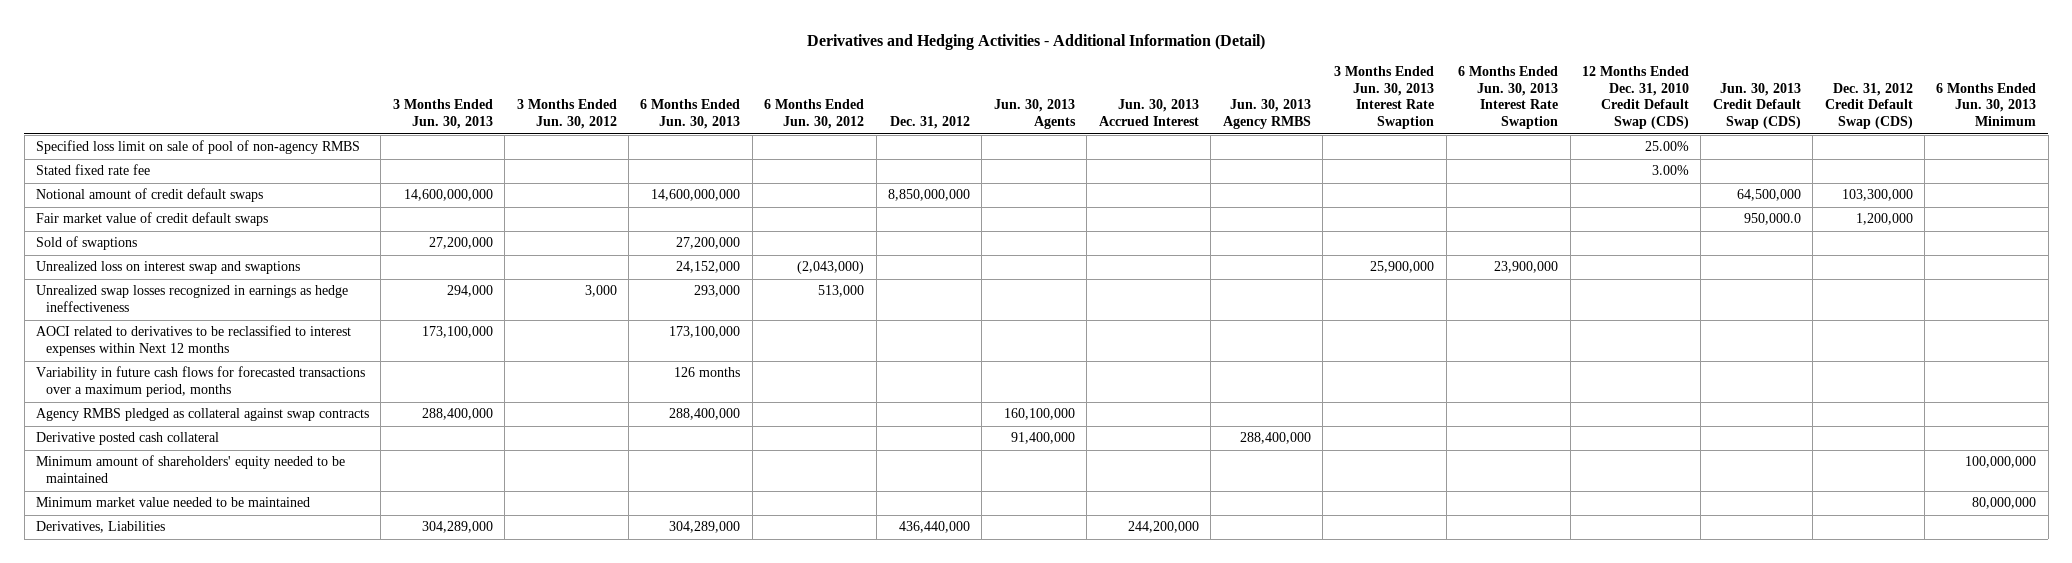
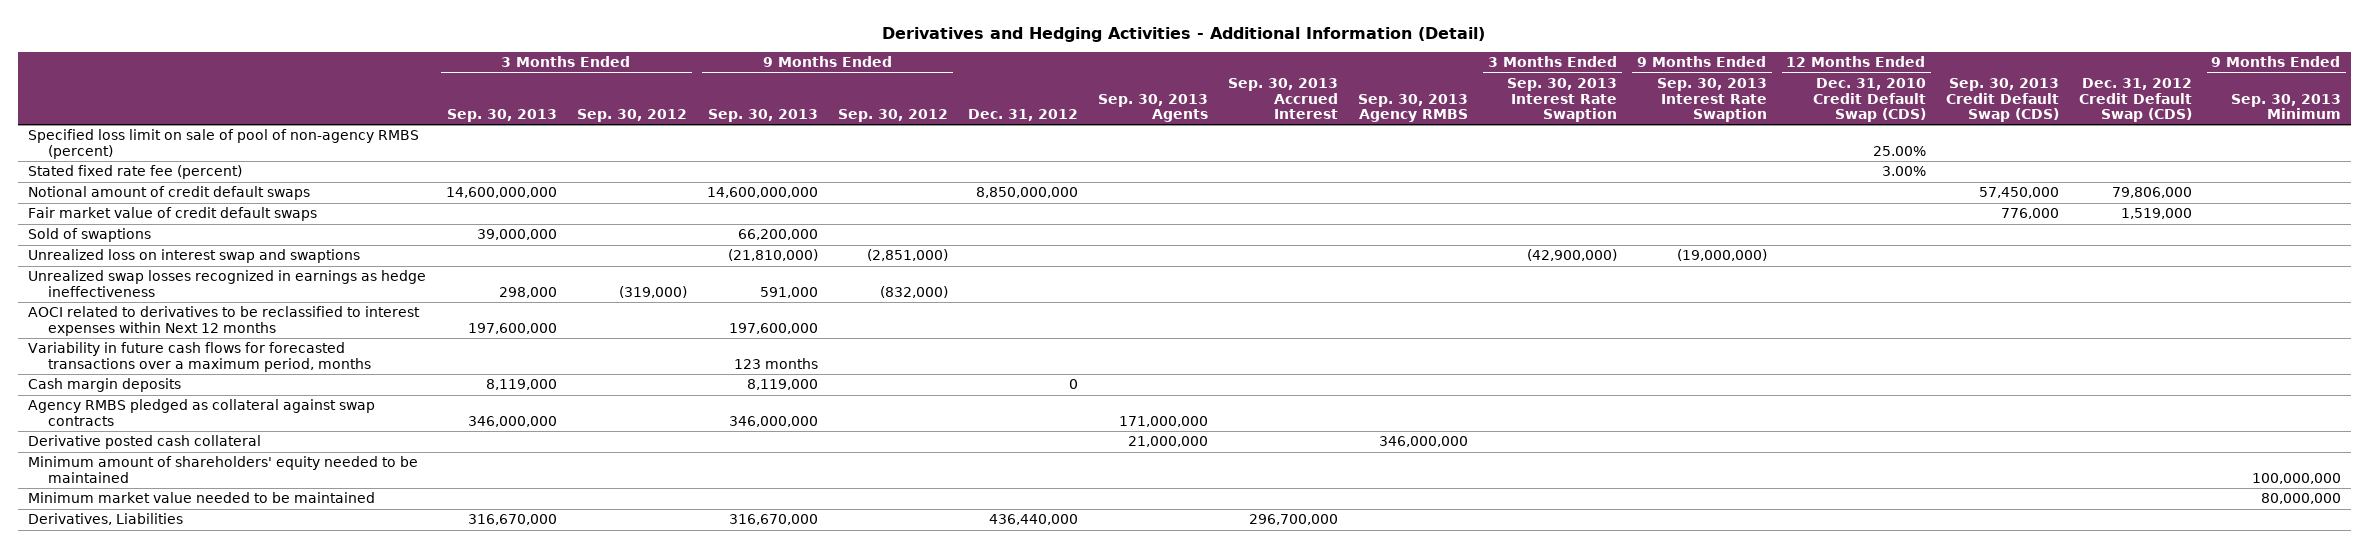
- | 3 Months Ended Jun. 30, 2013 | 3 Months Ended Jun. 30, 2012 | 6 Months Ended Jun. 30, 2013 | 6 Months Ended Jun. 30, 2012 | Dec. 31, 2012 | Jun. 30, 2013 Agents | Jun. 30, 2013 Accrued Interest | Jun. 30, 2013 Agency RMBS | 3 Months Ended Jun. 30, 2013 Interest Rate Swaption | 6 Months Ended Jun. 30, 2013 Interest Rate Swaption | 12 Months Ended Dec. 31, 2010 Credit Default Swap (CDS) | Jun. 30, 2013 Credit Default Swap (CDS) | Dec. 31, 2012 Credit Default Swap (CDS) | 6 Months Ended Jun. 30, 2013 Minimum
+ | 3 Months Ended Sep. 30, 2013 | 3 Months Ended Sep. 30, 2012 | 9 Months Ended Sep. 30, 2013 | 9 Months Ended Sep. 30, 2012 | Dec. 31, 2012 | Sep. 30, 2013 Agents | Sep. 30, 2013 Accrued Interest | Sep. 30, 2013 Agency RMBS | 3 Months Ended Sep. 30, 2013 Interest Rate Swaption | 9 Months Ended Sep. 30, 2013 Interest Rate Swaption | 12 Months Ended Dec. 31, 2010 Credit Default Swap (CDS) | Sep. 30, 2013 Credit Default Swap (CDS) | Dec. 31, 2012 Credit Default Swap (CDS) | 9 Months Ended Sep. 30, 2013 Minimum
- Specified loss limit on sale of pool of non-agency RMBS | | | | | | | | | | | 25.00% | | |
- Stated fixed rate fee | | | | | | | | | | | 3.00% | | |
- Notional amount of credit default swaps | 14,600,000,000 | | 14,600,000,000 | | 8,850,000,000 | | | | | | | 64,500,000 | 103,300,000 |
- Fair market value of credit default swaps | | | | | | | | | | | | 950,000.0 | 1,200,000 |
+ Specified loss limit on sale of pool of non-agency RMBS (percent) | | | | | | | | | | | 25.00% | | |
+ Stated fixed rate fee (percent) | | | | | | | | | | | 3.00% | | |
+ Notional amount of credit default swaps | 14,600,000,000 | | 14,600,000,000 | | 8,850,000,000 | | | | | | | 57,450,000 | 79,806,000 |
+ Fair market value of credit default swaps | | | | | | | | | | | | 776,000 | 1,519,000 |
+ Cash margin deposits | 8,119,000 | | 8,119,000 | | 0 | | | | | | | | |

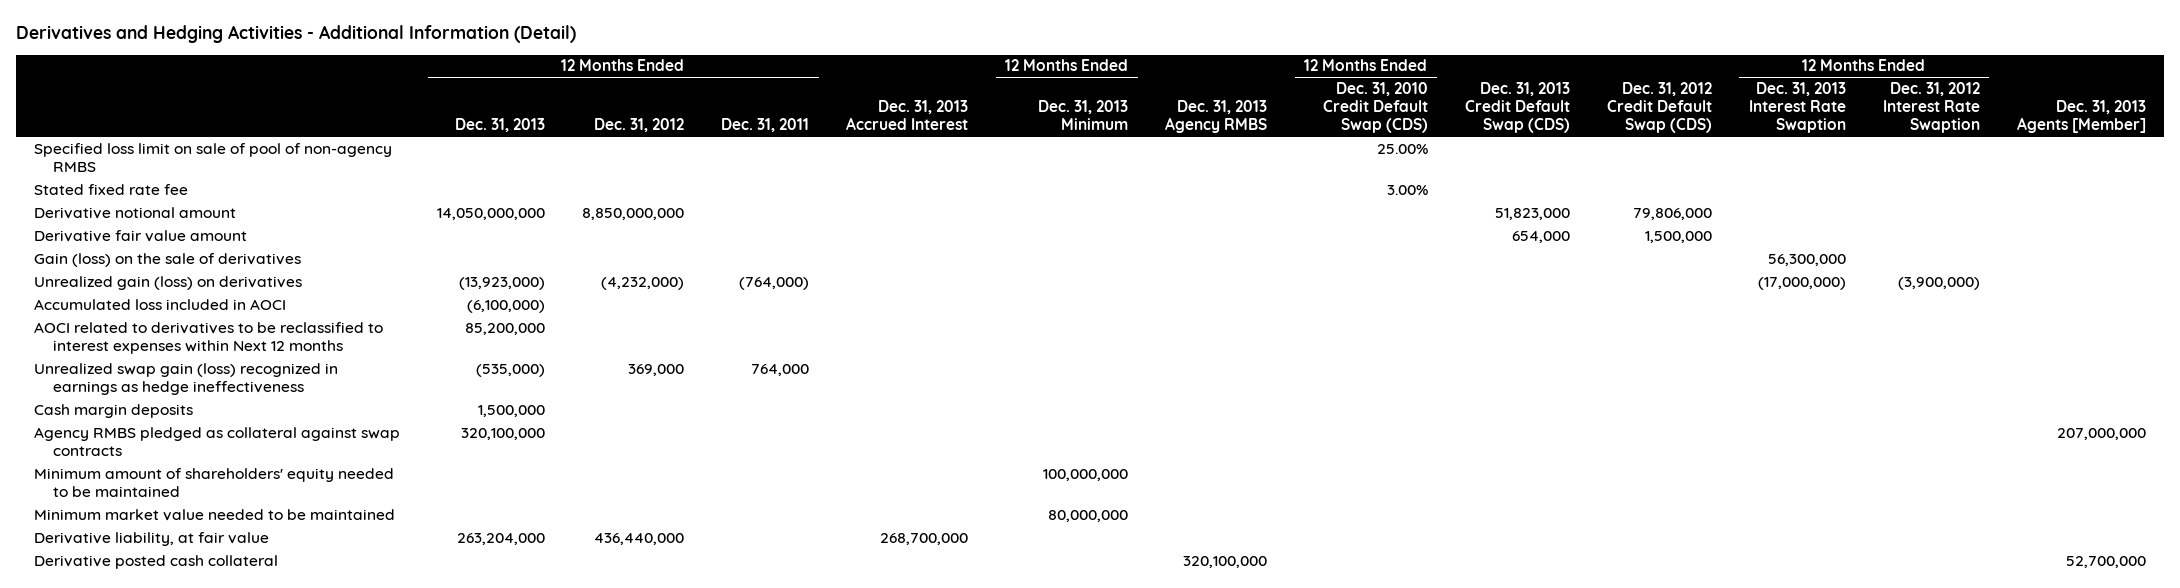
- | 3 Months Ended Sep. 30, 2013 | 3 Months Ended Sep. 30, 2012 | 9 Months Ended Sep. 30, 2013 | 9 Months Ended Sep. 30, 2012 | Dec. 31, 2012 | Sep. 30, 2013 Agents | Sep. 30, 2013 Accrued Interest | Sep. 30, 2013 Agency RMBS | 3 Months Ended Sep. 30, 2013 Interest Rate Swaption | 9 Months Ended Sep. 30, 2013 Interest Rate Swaption | 12 Months Ended Dec. 31, 2010 Credit Default Swap (CDS) | Sep. 30, 2013 Credit Default Swap (CDS) | Dec. 31, 2012 Credit Default Swap (CDS) | 9 Months Ended Sep. 30, 2013 Minimum
+ | 12 Months Ended Dec. 31, 2013 | 12 Months Ended Dec. 31, 2012 | 12 Months Ended Dec. 31, 2011 | Dec. 31, 2013 Accrued Interest | 12 Months Ended Dec. 31, 2013 Minimum | Dec. 31, 2013 Agency RMBS | 12 Months Ended Dec. 31, 2010 Credit Default Swap (CDS) | Dec. 31, 2013 Credit Default Swap (CDS) | Dec. 31, 2012 Credit Default Swap (CDS) | 12 Months Ended Dec. 31, 2013 Interest Rate Swaption | 12 Months Ended Dec. 31, 2012 Interest Rate Swaption | Dec. 31, 2013 Agents [Member]
- Specified loss limit on sale of pool of non-agency RMBS (percent) | | | | | | | | | | | 25.00% | | |
- Stated fixed rate fee (percent) | | | | | | | | | | | 3.00% | | |
- Notional amount of credit default swaps | 14,600,000,000 | | 14,600,000,000 | | 8,850,000,000 | | | | | | | 57,450,000 | 79,806,000 |
- Fair market value of credit default swaps | | | | | | | | | | | | 776,000 | 1,519,000 |
- Sold of swaptions | 39,000,000 | | 66,200,000 | | | | | | | | | | |
- Unrealized loss on interest swap and swaptions | | | (21,810,000) | (2,851,000) | | | | | (42,900,000) | (19,000,000) | | | |
- Unrealized swap losses recognized in earnings as hedge ineffectiveness | 298,000 | (319,000) | 591,000 | (832,000) | | | | | | | | | |
+ Specified loss limit on sale of pool of non-agency RMBS | | | | | | | 25.00% | | | | |
+ Stated fixed rate fee | | | | | | | 3.00% | | | | |
+ Derivative notional amount | 14,050,000,000 | 8,850,000,000 | | | | | | 51,823,000 | 79,806,000 | | |
+ Derivative fair value amount | | | | | | | | 654,000 | 1,500,000 | | |
+ Gain (loss) on the sale of derivatives | | | | | | | | | | 56,300,000 | |
+ Unrealized gain (loss) on derivatives | (13,923,000) | (4,232,000) | (764,000) | | | | | | | (17,000,000) | (3,900,000) |
+ Accumulated loss included in AOCI | (6,100,000) | | | | | | | | | | |
- Variability in future cash flows for forecasted transactions over a maximum period, months | | | 123 months | | | | | | | | | | |
+ Unrealized swap gain (loss) recognized in earnings as hedge ineffectiveness | (535,000) | 369,000 | 764,000 | | | | | | | | |
- Derivatives, Liabilities | 316,670,000 | | 316,670,000 | | 436,440,000 | | 296,700,000 | | | | | | |
+ Derivative liability, at fair value | 263,204,000 | 436,440,000 | | 268,700,000 | | | | | | | |
moved down: Derivative posted cash collateral | | | | | | 320,100,000 | | | | | | 52,700,000

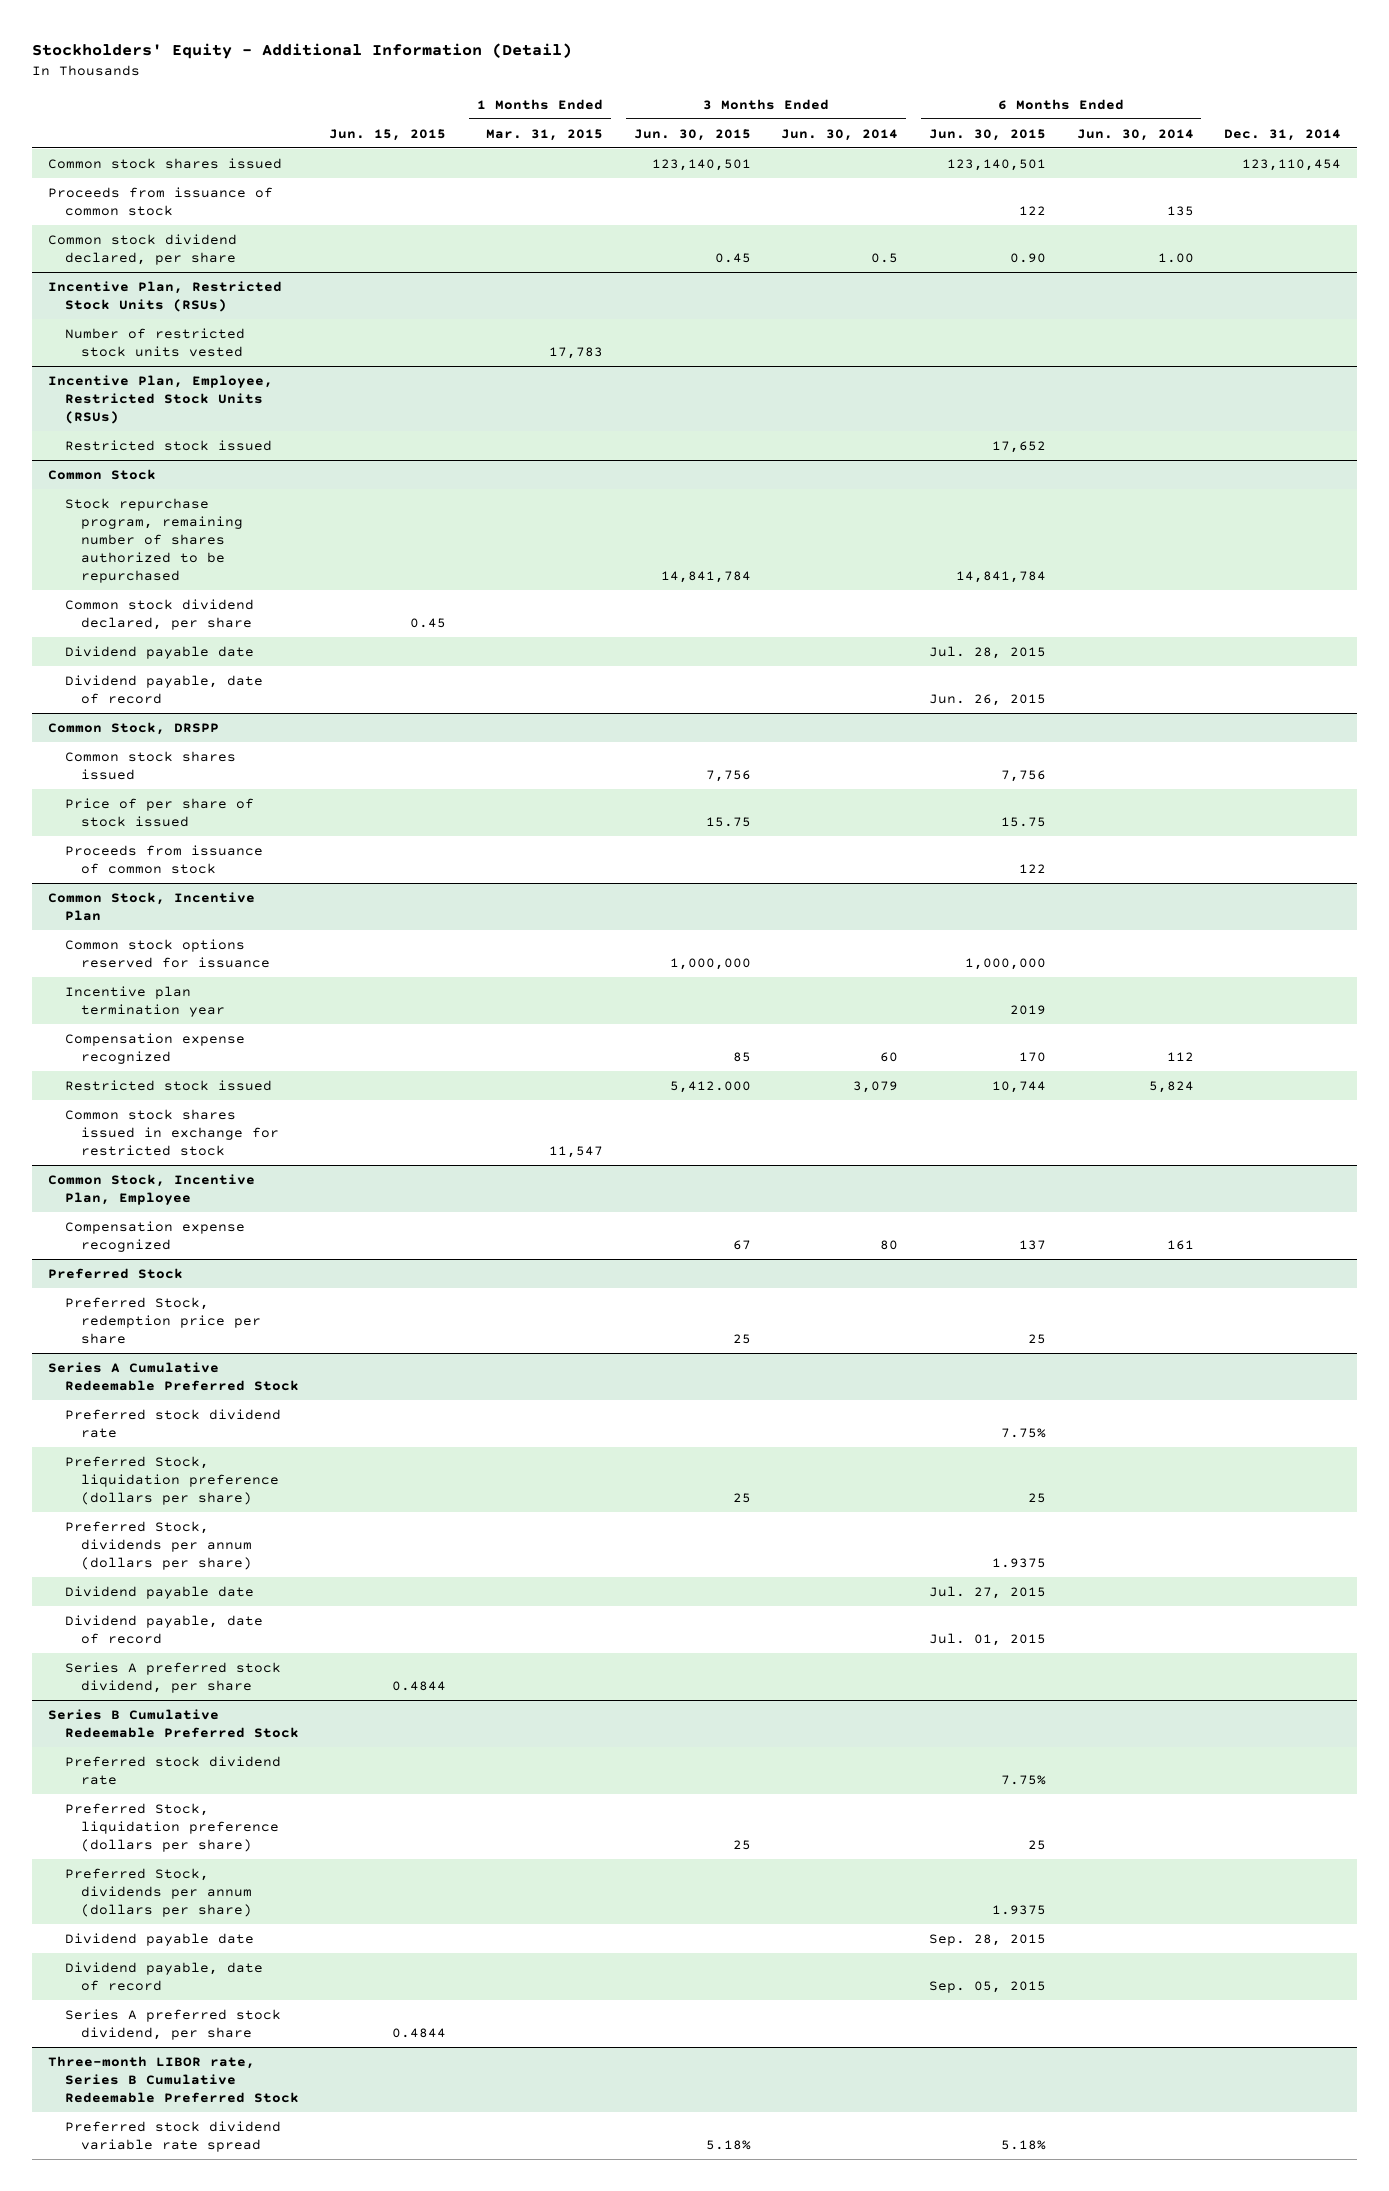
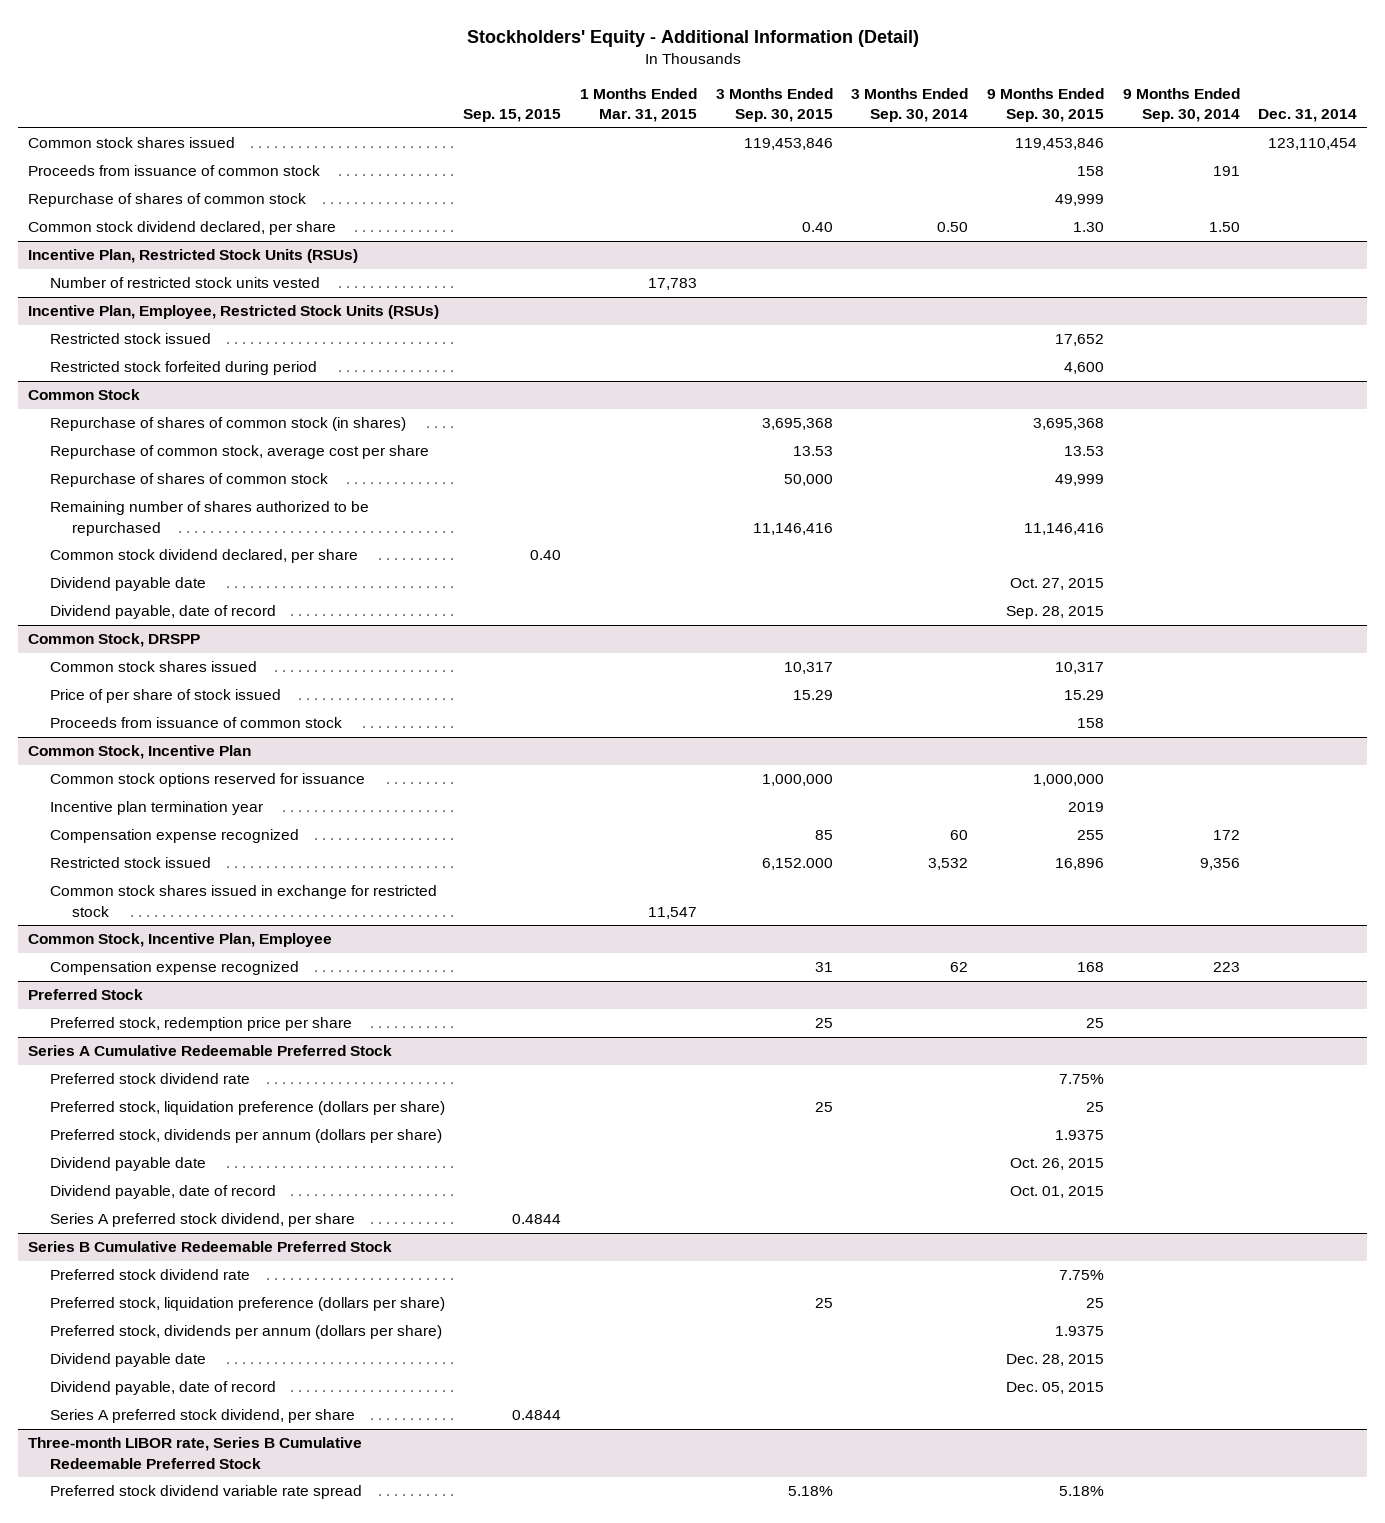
- | Jun. 15, 2015 | 1 Months Ended Mar. 31, 2015 | 3 Months Ended Jun. 30, 2015 | 3 Months Ended Jun. 30, 2014 | 6 Months Ended Jun. 30, 2015 | 6 Months Ended Jun. 30, 2014 | Dec. 31, 2014
+ | Sep. 15, 2015 | 1 Months Ended Mar. 31, 2015 | 3 Months Ended Sep. 30, 2015 | 3 Months Ended Sep. 30, 2014 | 9 Months Ended Sep. 30, 2015 | 9 Months Ended Sep. 30, 2014 | Dec. 31, 2014
+ Repurchase of shares of common stock | | | | | 49,999 | |
@ Incentive Plan, Employee, Restricted Stock Units (RSUs)
+ Restricted stock forfeited during period | | | | | 4,600 | |
@ Common Stock
- Stock repurchase program, remaining number of shares authorized to be repurchased | | | 14,841,784 | | 14,841,784 | |
+ Repurchase of shares of common stock (in shares) | | | 3,695,368 | | 3,695,368 | |
+ Repurchase of common stock, average cost per share | | | 13.53 | | 13.53 | |
+ Repurchase of shares of common stock | | | 50,000 | | 49,999 | |
+ Remaining number of shares authorized to be repurchased | | | 11,146,416 | | 11,146,416 | |
@ Preferred Stock
- Preferred Stock, redemption price per share | | | 25 | | 25 | |
+ Preferred stock, redemption price per share | | | 25 | | 25 | |
@ Series A Cumulative Redeemable Preferred Stock
- Preferred Stock, liquidation preference (dollars per share) | | | 25 | | 25 | |
- Preferred Stock, dividends per annum (dollars per share) | | | | | 1.9375 | |
+ Preferred stock, liquidation preference (dollars per share) | | | 25 | | 25 | |
+ Preferred stock, dividends per annum (dollars per share) | | | | | 1.9375 | |
@ Series B Cumulative Redeemable Preferred Stock
- Preferred Stock, liquidation preference (dollars per share) | | | 25 | | 25 | |
- Preferred Stock, dividends per annum (dollars per share) | | | | | 1.9375 | |
+ Preferred stock, liquidation preference (dollars per share) | | | 25 | | 25 | |
+ Preferred stock, dividends per annum (dollars per share) | | | | | 1.9375 | |

